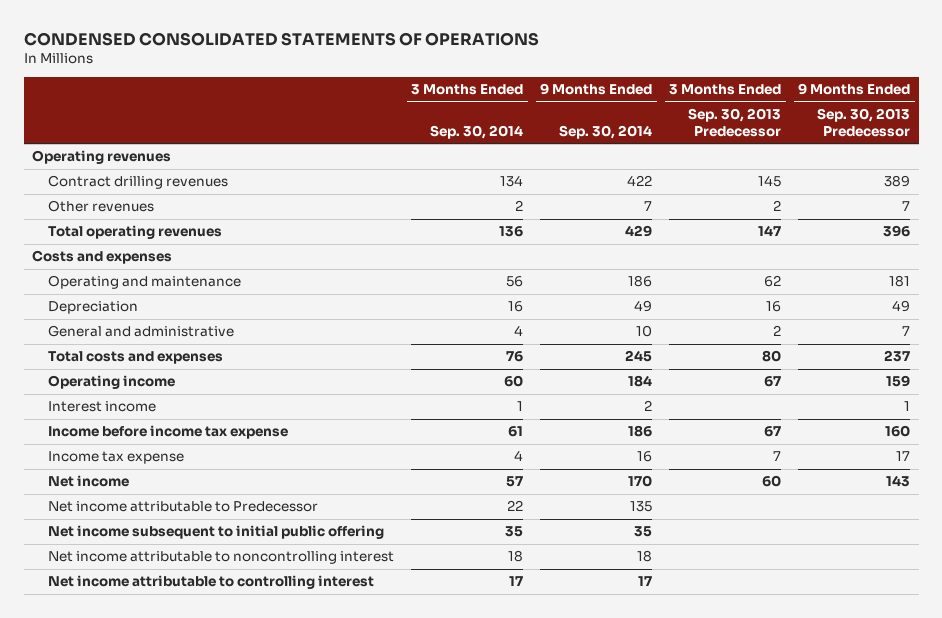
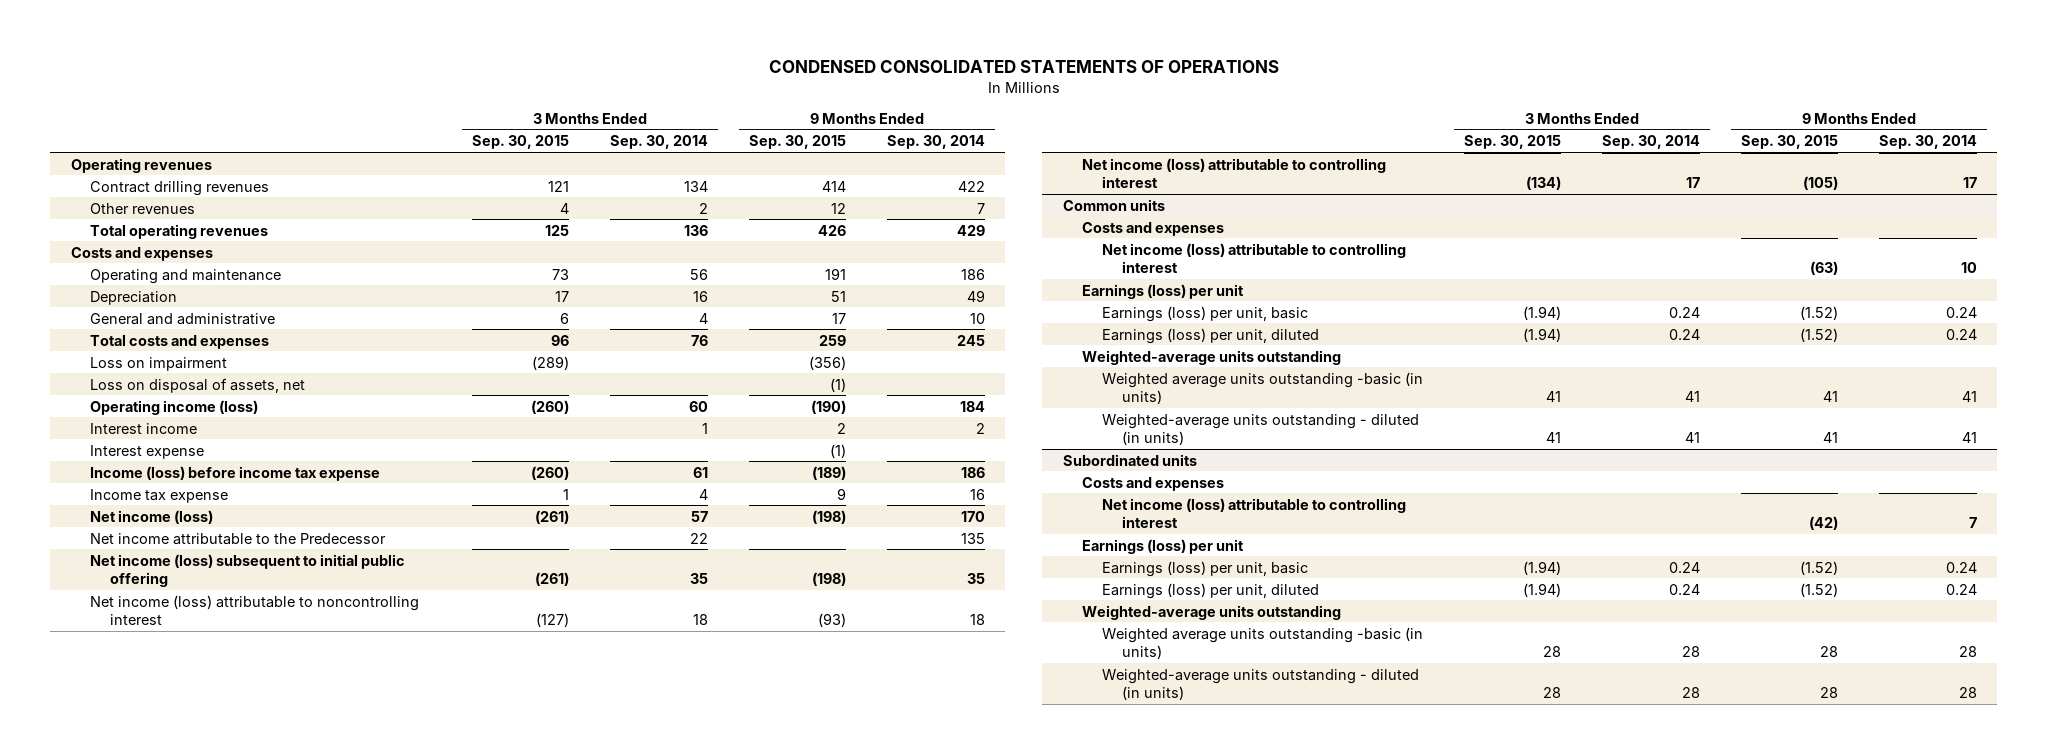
- | 3 Months Ended Sep. 30, 2014 | 9 Months Ended Sep. 30, 2014 | 3 Months Ended Sep. 30, 2013 Predecessor | 9 Months Ended Sep. 30, 2013 Predecessor
+ | 3 Months Ended Sep. 30, 2015 | 3 Months Ended Sep. 30, 2014 | 9 Months Ended Sep. 30, 2015 | 9 Months Ended Sep. 30, 2014
- Operating income | 60 | 184 | 67 | 159
+ Loss on impairment | (289) | | (356) |
+ Loss on disposal of assets, net | | | (1) |
+ Operating income (loss) | (260) | 60 | (190) | 184
- Income before income tax expense | 61 | 186 | 67 | 160
+ Interest expense | | | (1) |
+ Income (loss) before income tax expense | (260) | 61 | (189) | 186
- Net income | 57 | 170 | 60 | 143
- Net income attributable to Predecessor | 22 | 135 | |
- Net income subsequent to initial public offering | 35 | 35 | |
- Net income attributable to noncontrolling interest | 18 | 18 | |
- Net income attributable to controlling interest | 17 | 17 | |
+ Net income (loss) | (261) | 57 | (198) | 170
+ Net income attributable to the Predecessor | | 22 | | 135
+ Net income (loss) subsequent to initial public offering | (261) | 35 | (198) | 35
+ Net income (loss) attributable to noncontrolling interest | (127) | 18 | (93) | 18
+ Net income (loss) attributable to controlling interest | (134) | 17 | (105) | 17
+ Common units
+ Costs and expenses
+ Net income (loss) attributable to controlling interest | | | (63) | 10
+ Earnings (loss) per unit
+ Earnings (loss) per unit, basic | (1.94) | 0.24 | (1.52) | 0.24
+ Earnings (loss) per unit, diluted | (1.94) | 0.24 | (1.52) | 0.24
+ Weighted-average units outstanding
+ Weighted average units outstanding -basic (in units) | 41 | 41 | 41 | 41
+ Weighted-average units outstanding - diluted (in units) | 41 | 41 | 41 | 41
+ Subordinated units
+ Costs and expenses
+ Net income (loss) attributable to controlling interest | | | (42) | 7
+ Earnings (loss) per unit
+ Earnings (loss) per unit, basic | (1.94) | 0.24 | (1.52) | 0.24
+ Earnings (loss) per unit, diluted | (1.94) | 0.24 | (1.52) | 0.24
+ Weighted-average units outstanding
+ Weighted average units outstanding -basic (in units) | 28 | 28 | 28 | 28
+ Weighted-average units outstanding - diluted (in units) | 28 | 28 | 28 | 28

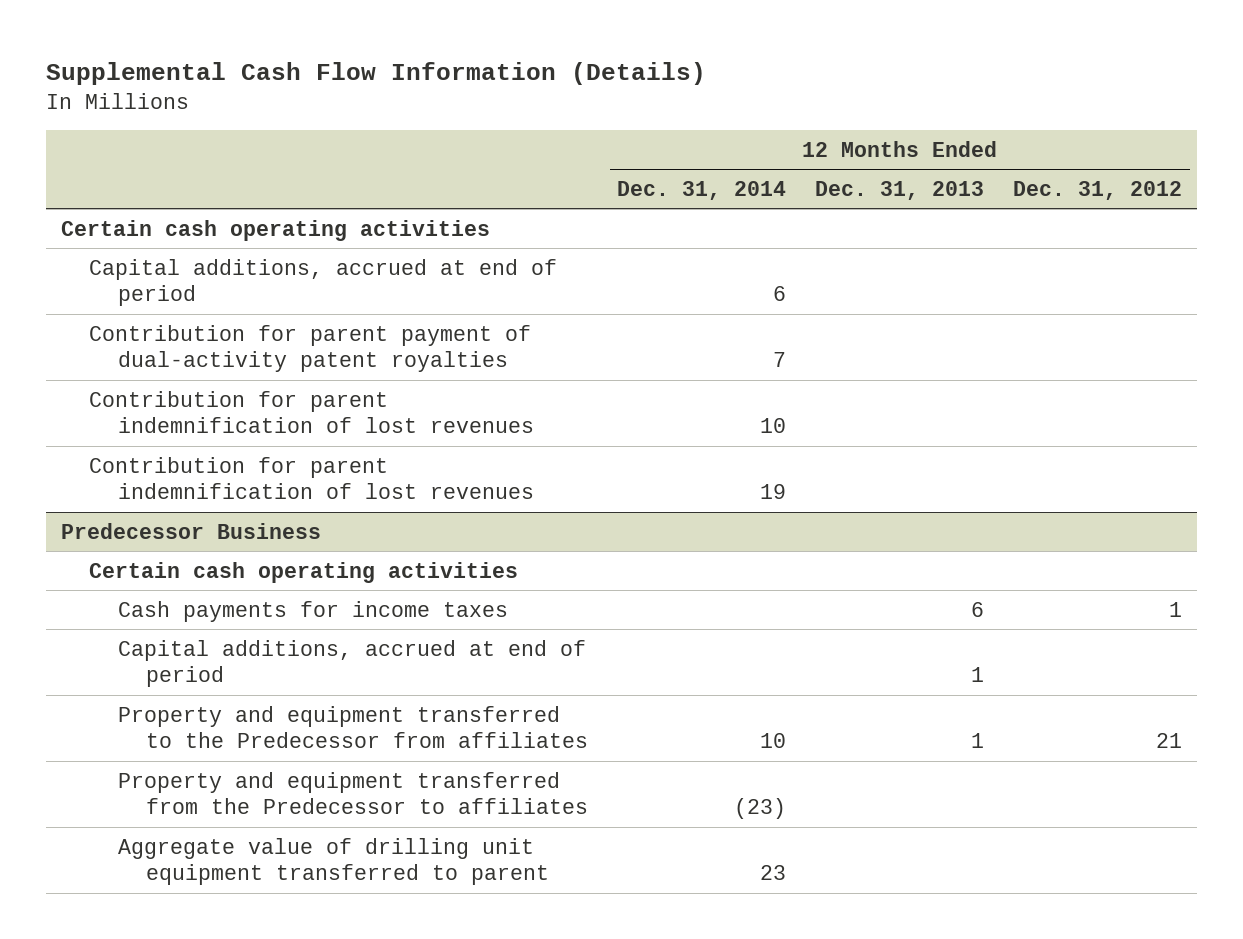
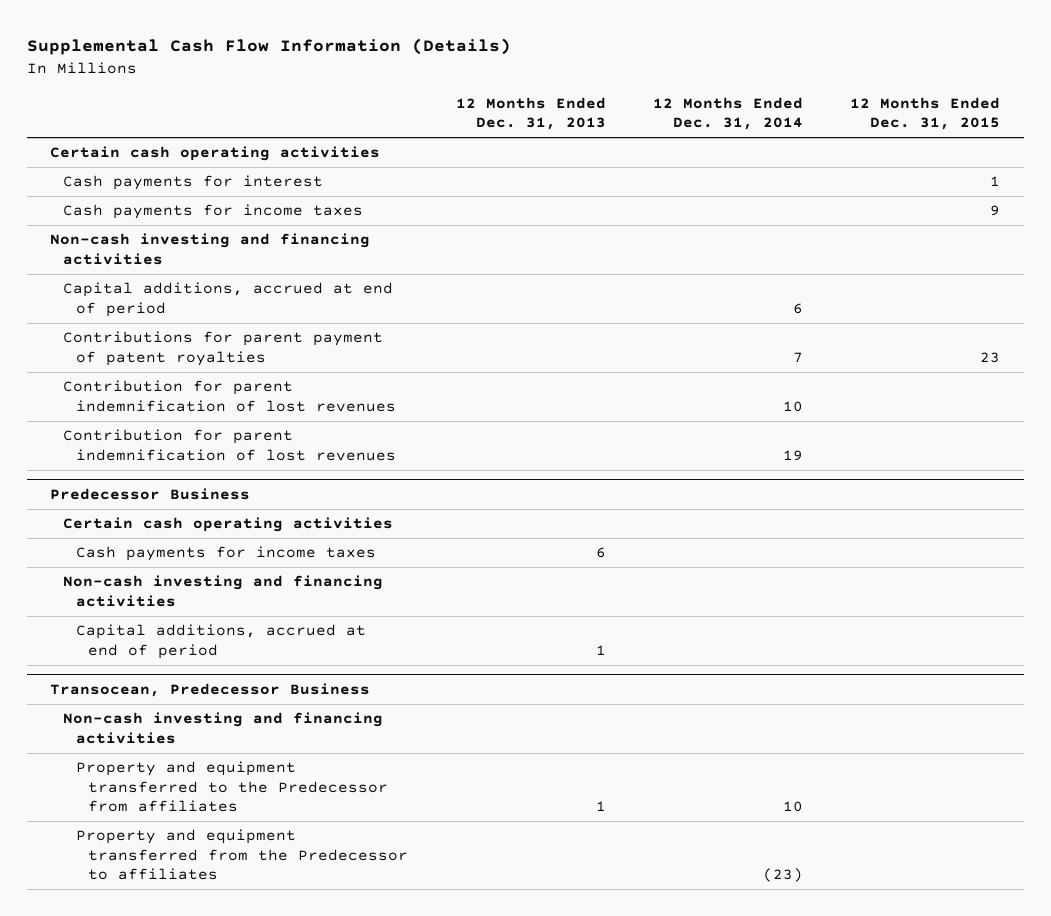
- | 12 Months Ended Dec. 31, 2014 | 12 Months Ended Dec. 31, 2013 | 12 Months Ended Dec. 31, 2012
+ | 12 Months Ended Dec. 31, 2013 | 12 Months Ended Dec. 31, 2014 | 12 Months Ended Dec. 31, 2015
+ Cash payments for interest | | | 1
+ Cash payments for income taxes | | | 9
+ Non-cash investing and financing activities
- Contribution for parent payment of dual-activity patent royalties | 7 | |
+ Contributions for parent payment of patent royalties | | 7 | 23
@ Predecessor Business
+ Non-cash investing and financing activities
+ Transocean, Predecessor Business
+ Non-cash investing and financing activities
@ Predecessor Business
- Aggregate value of drilling unit equipment transferred to parent | 23 | |

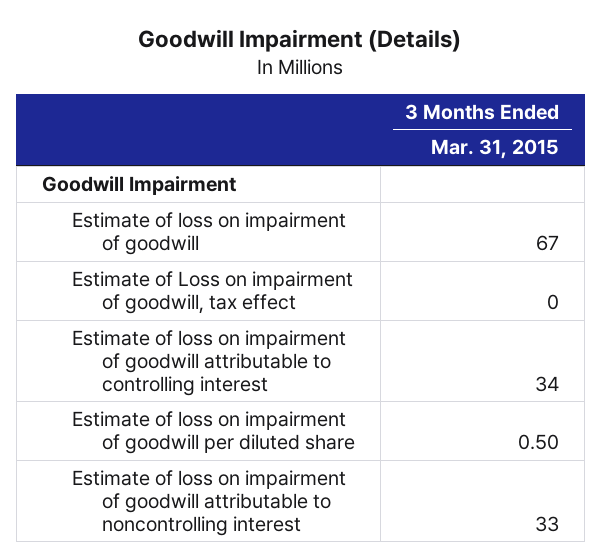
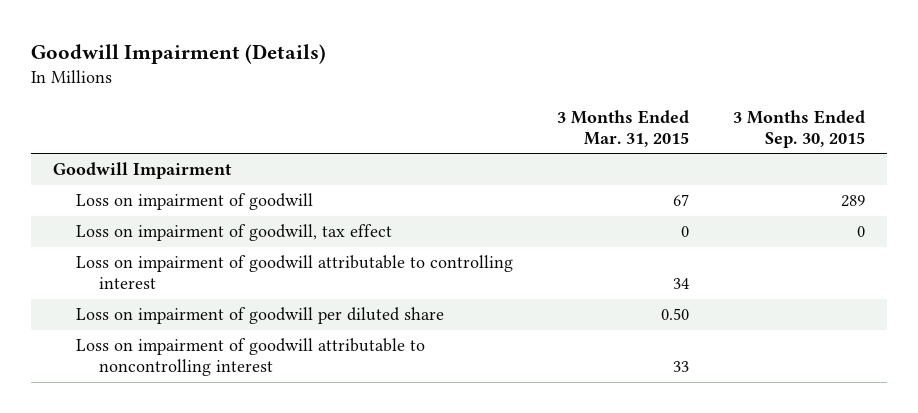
- | 3 Months Ended Mar. 31, 2015
+ | 3 Months Ended Mar. 31, 2015 | 3 Months Ended Sep. 30, 2015
- Estimate of loss on impairment of goodwill | 67
- Estimate of Loss on impairment of goodwill, tax effect | 0
- Estimate of loss on impairment of goodwill attributable to controlling interest | 34
- Estimate of loss on impairment of goodwill per diluted share | 0.50
- Estimate of loss on impairment of goodwill attributable to noncontrolling interest | 33
+ Loss on impairment of goodwill | 67 | 289
+ Loss on impairment of goodwill, tax effect | 0 | 0
+ Loss on impairment of goodwill attributable to controlling interest | 34 |
+ Loss on impairment of goodwill per diluted share | 0.50 |
+ Loss on impairment of goodwill attributable to noncontrolling interest | 33 |

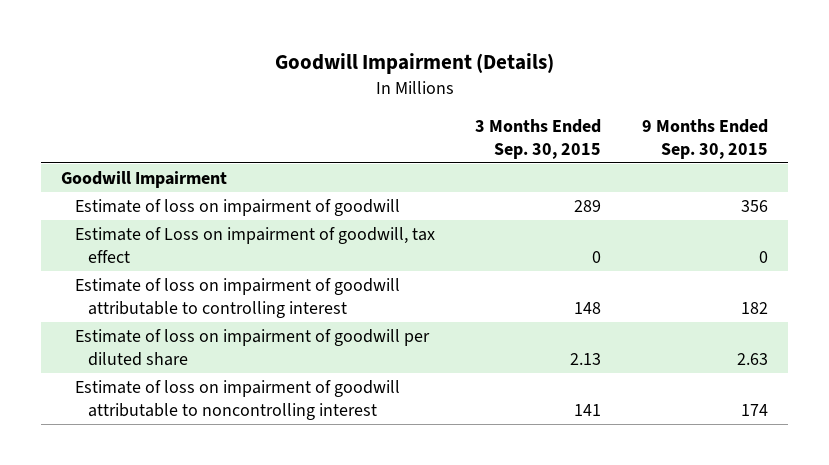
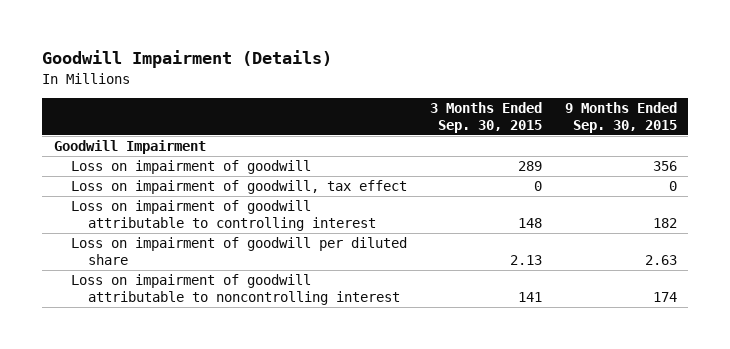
- Estimate of loss on impairment of goodwill | 289 | 356
- Estimate of Loss on impairment of goodwill, tax effect | 0 | 0
- Estimate of loss on impairment of goodwill attributable to controlling interest | 148 | 182
- Estimate of loss on impairment of goodwill per diluted share | 2.13 | 2.63
- Estimate of loss on impairment of goodwill attributable to noncontrolling interest | 141 | 174
+ Loss on impairment of goodwill | 289 | 356
+ Loss on impairment of goodwill, tax effect | 0 | 0
+ Loss on impairment of goodwill attributable to controlling interest | 148 | 182
+ Loss on impairment of goodwill per diluted share | 2.13 | 2.63
+ Loss on impairment of goodwill attributable to noncontrolling interest | 141 | 174

